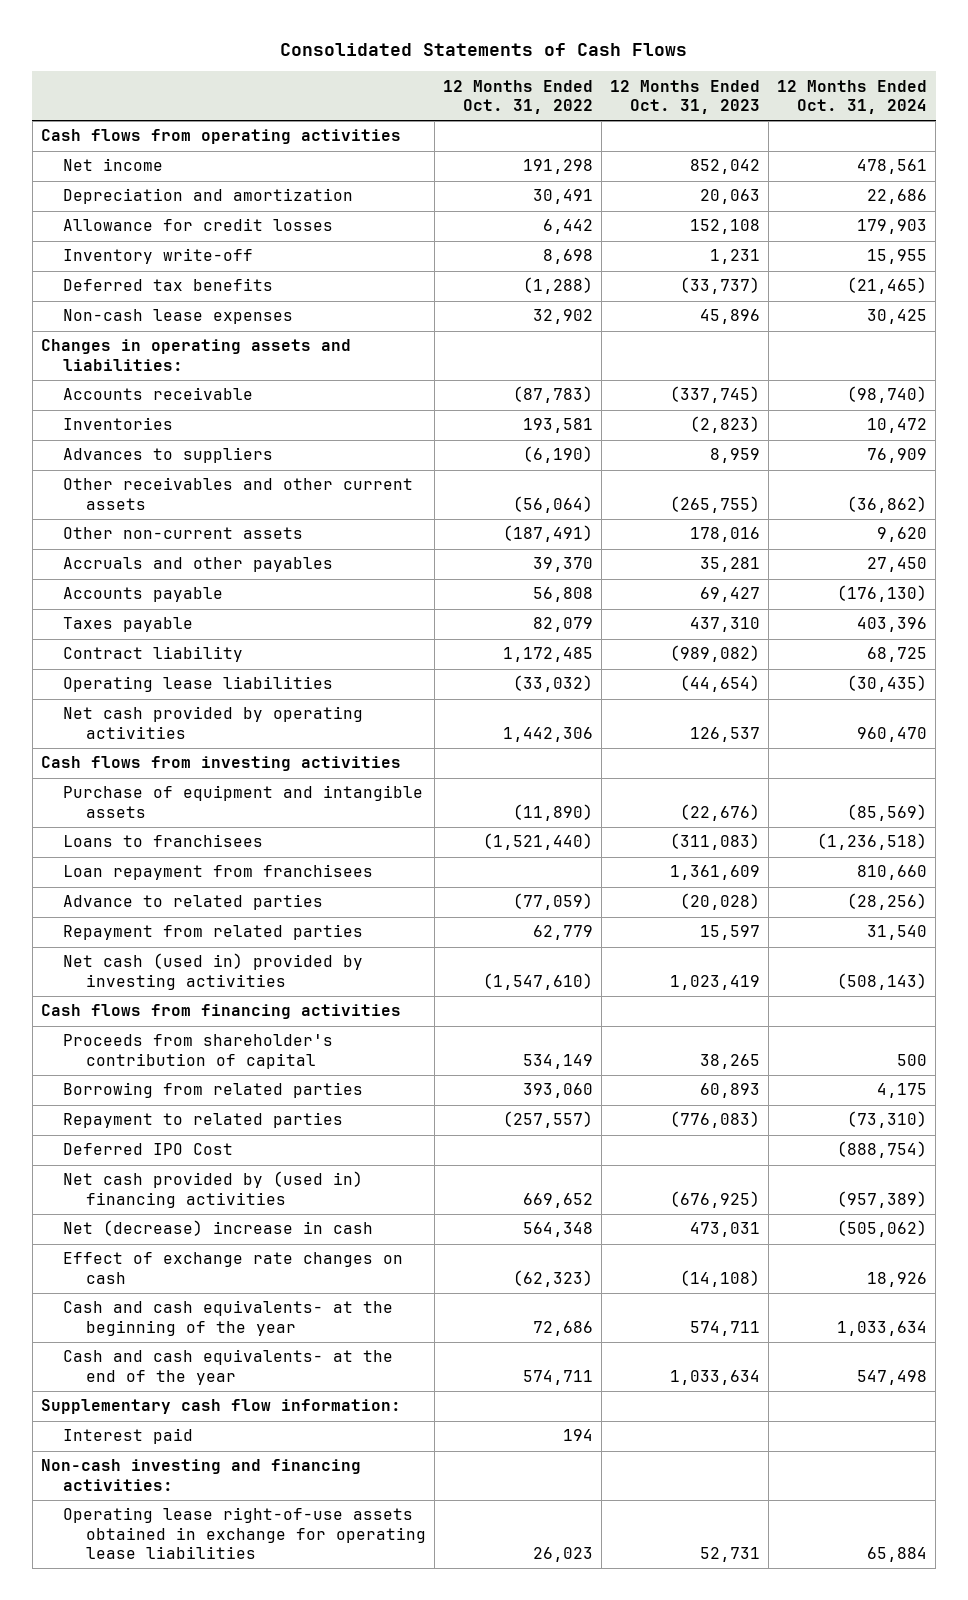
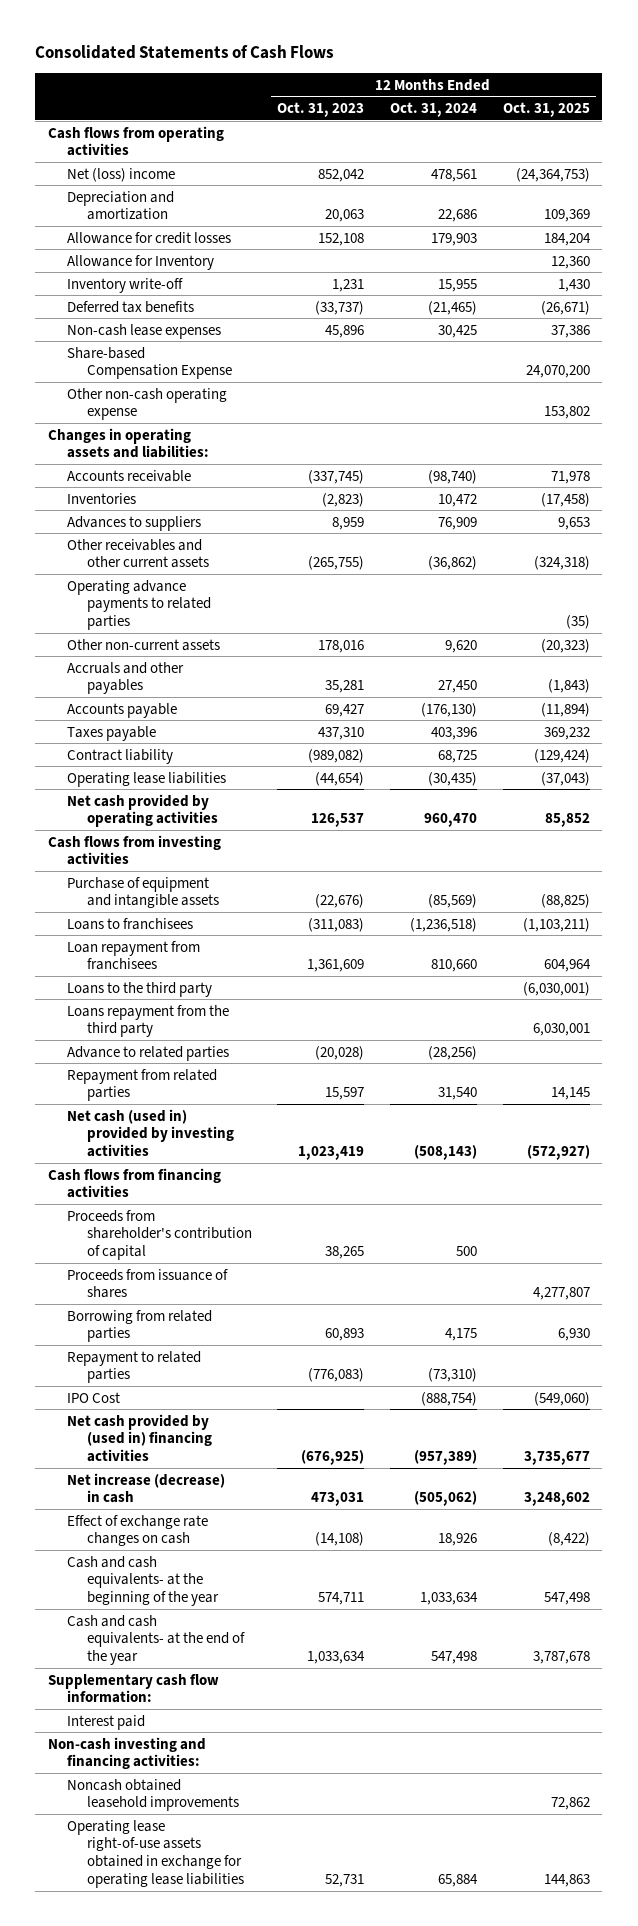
- | 12 Months Ended Oct. 31, 2022 | 12 Months Ended Oct. 31, 2023 | 12 Months Ended Oct. 31, 2024
+ | 12 Months Ended Oct. 31, 2023 | 12 Months Ended Oct. 31, 2024 | 12 Months Ended Oct. 31, 2025
- Net income | 191,298 | 852,042 | 478,561
+ Net (loss) income | 852,042 | 478,561 | (24,364,753)
+ Allowance for Inventory | | | 12,360
+ Share-based Compensation Expense | | | 24,070,200
+ Other non-cash operating expense | | | 153,802
+ Operating advance payments to related parties | | | (35)
+ Loans to the third party | | | (6,030,001)
+ Loans repayment from the third party | | | 6,030,001
+ Proceeds from issuance of shares | | | 4,277,807
- Deferred IPO Cost | | | (888,754)
+ IPO Cost | | (888,754) | (549,060)
- Net (decrease) increase in cash | 564,348 | 473,031 | (505,062)
+ Net increase (decrease) in cash | 473,031 | (505,062) | 3,248,602
+ Noncash obtained leasehold improvements | | | 72,862

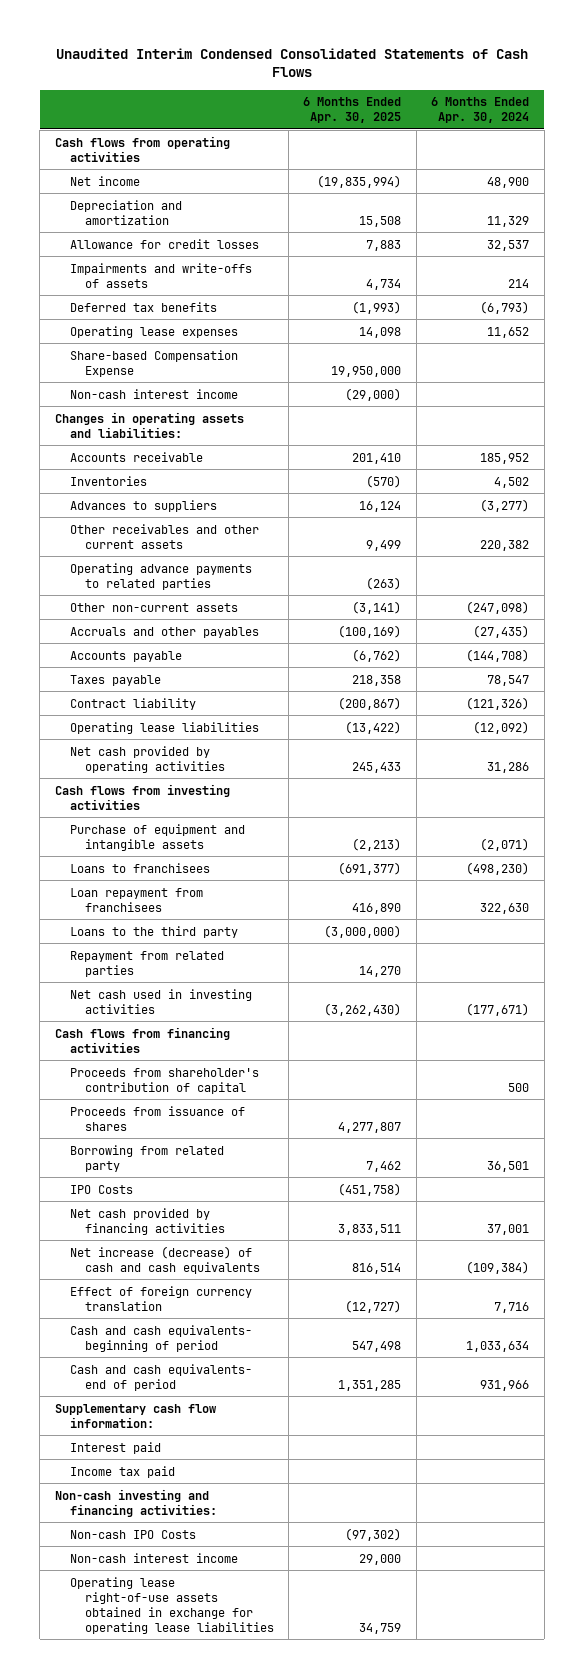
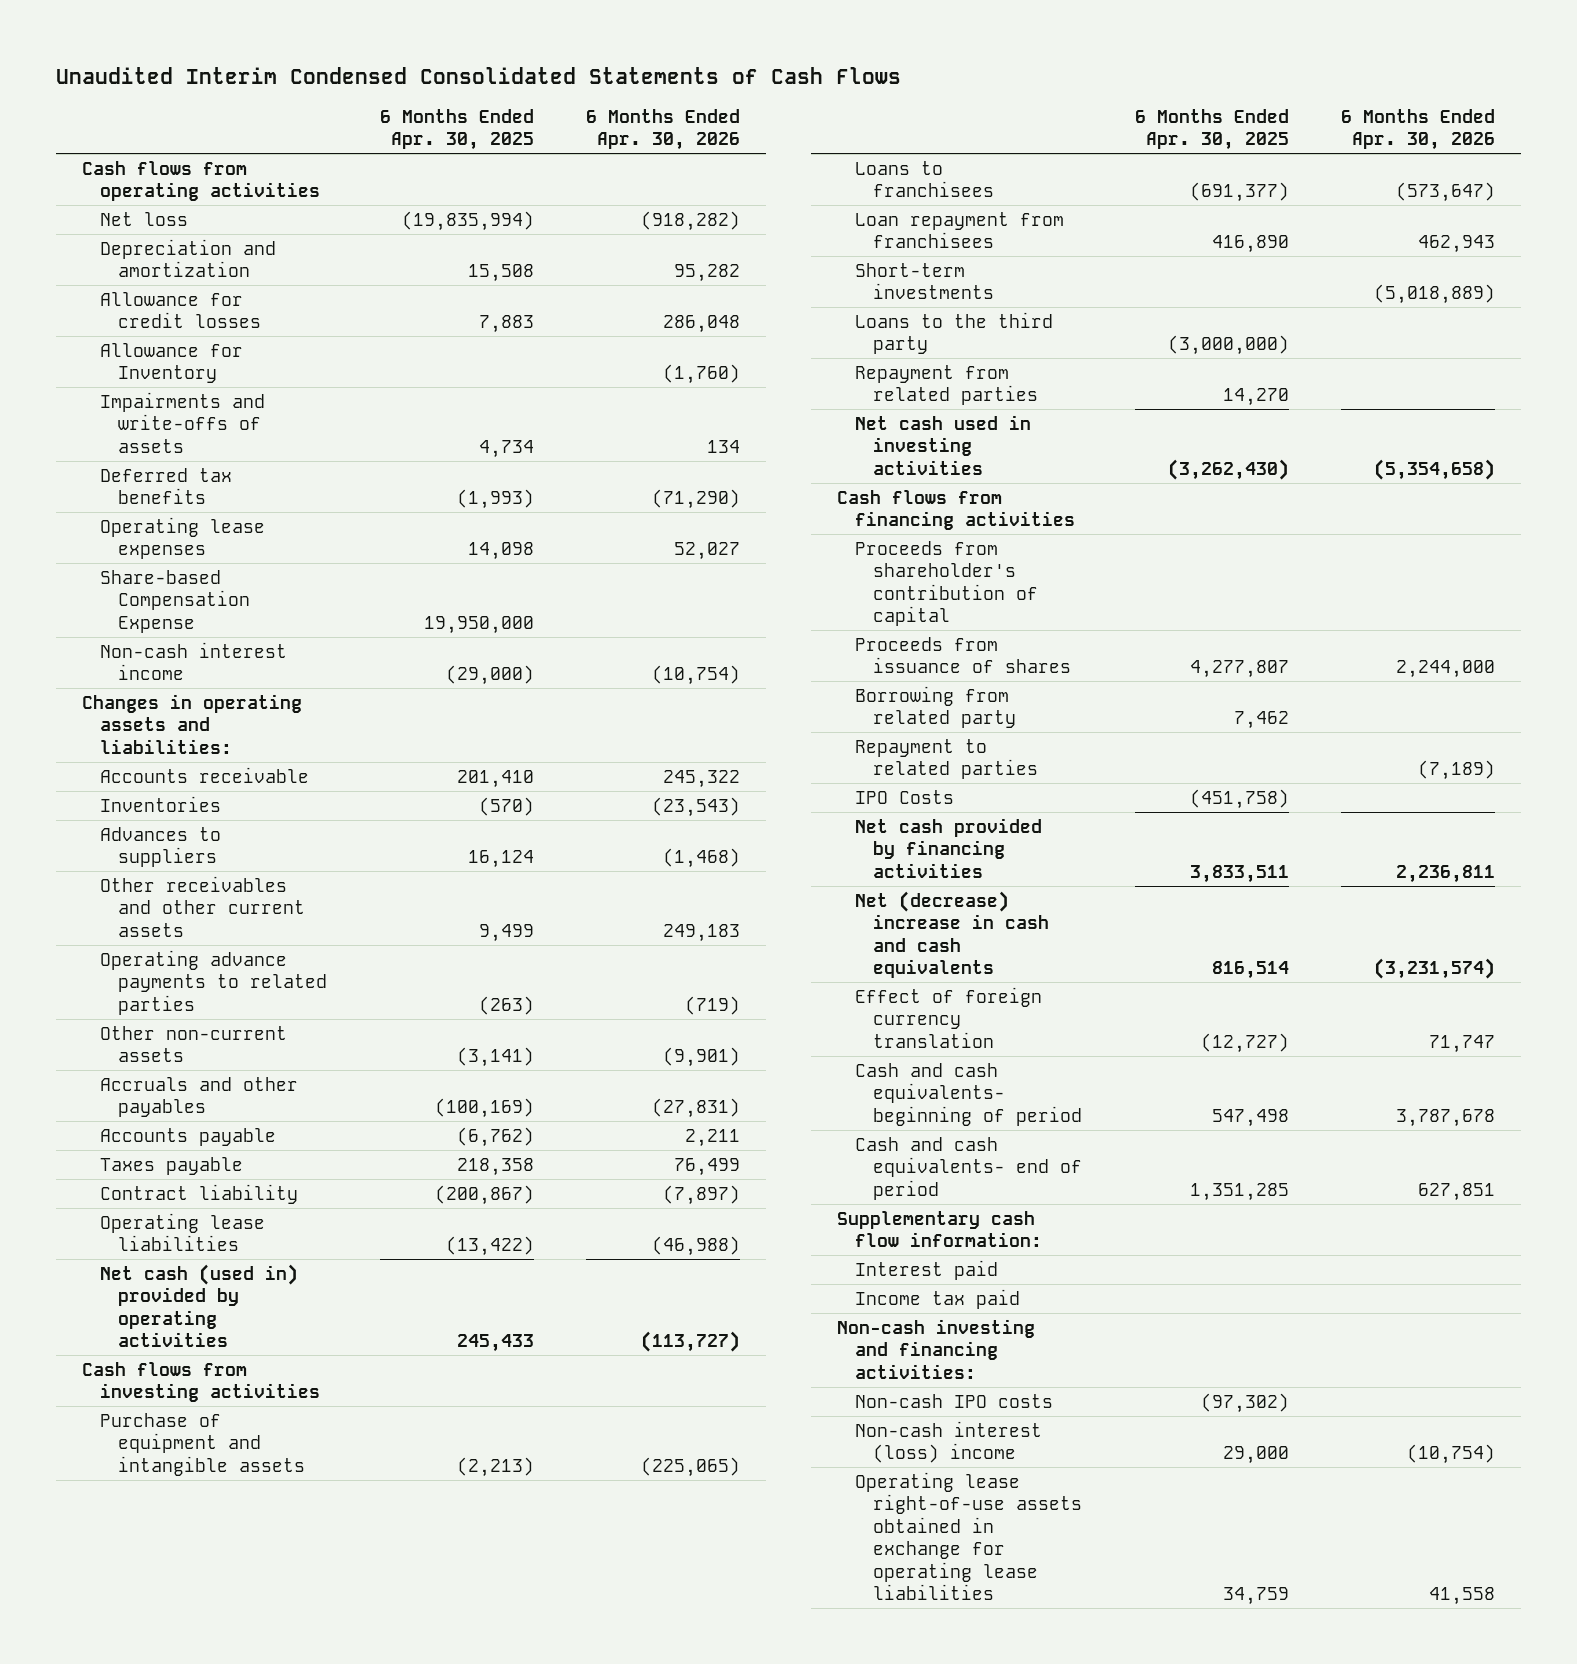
- | 6 Months Ended Apr. 30, 2025 | 6 Months Ended Apr. 30, 2024
+ | 6 Months Ended Apr. 30, 2025 | 6 Months Ended Apr. 30, 2026
- Net income | (19,835,994) | 48,900
+ Net loss | (19,835,994) | (918,282)
+ Allowance for Inventory | | (1,760)
- Net cash provided by operating activities | 245,433 | 31,286
+ Net cash (used in) provided by operating activities | 245,433 | (113,727)
+ Short-term investments | | (5,018,889)
+ Repayment to related parties | | (7,189)
- Net increase (decrease) of cash and cash equivalents | 816,514 | (109,384)
+ Net (decrease) increase in cash and cash equivalents | 816,514 | (3,231,574)
- Non-cash IPO Costs | (97,302) |
- Non-cash interest income | 29,000 |
+ Non-cash IPO costs | (97,302) |
+ Non-cash interest (loss) income | 29,000 | (10,754)

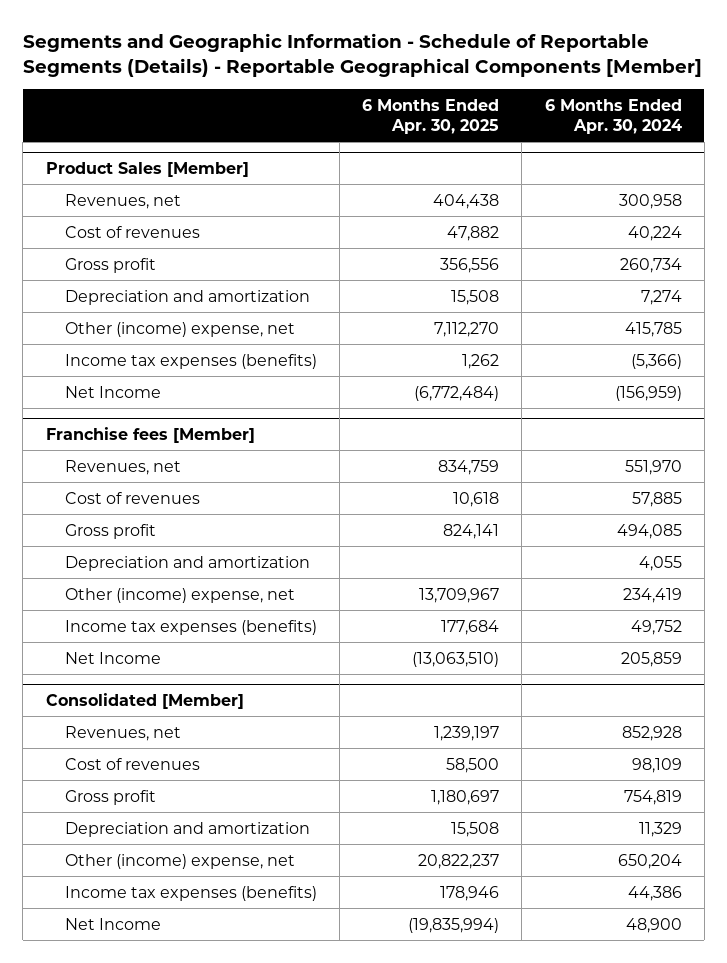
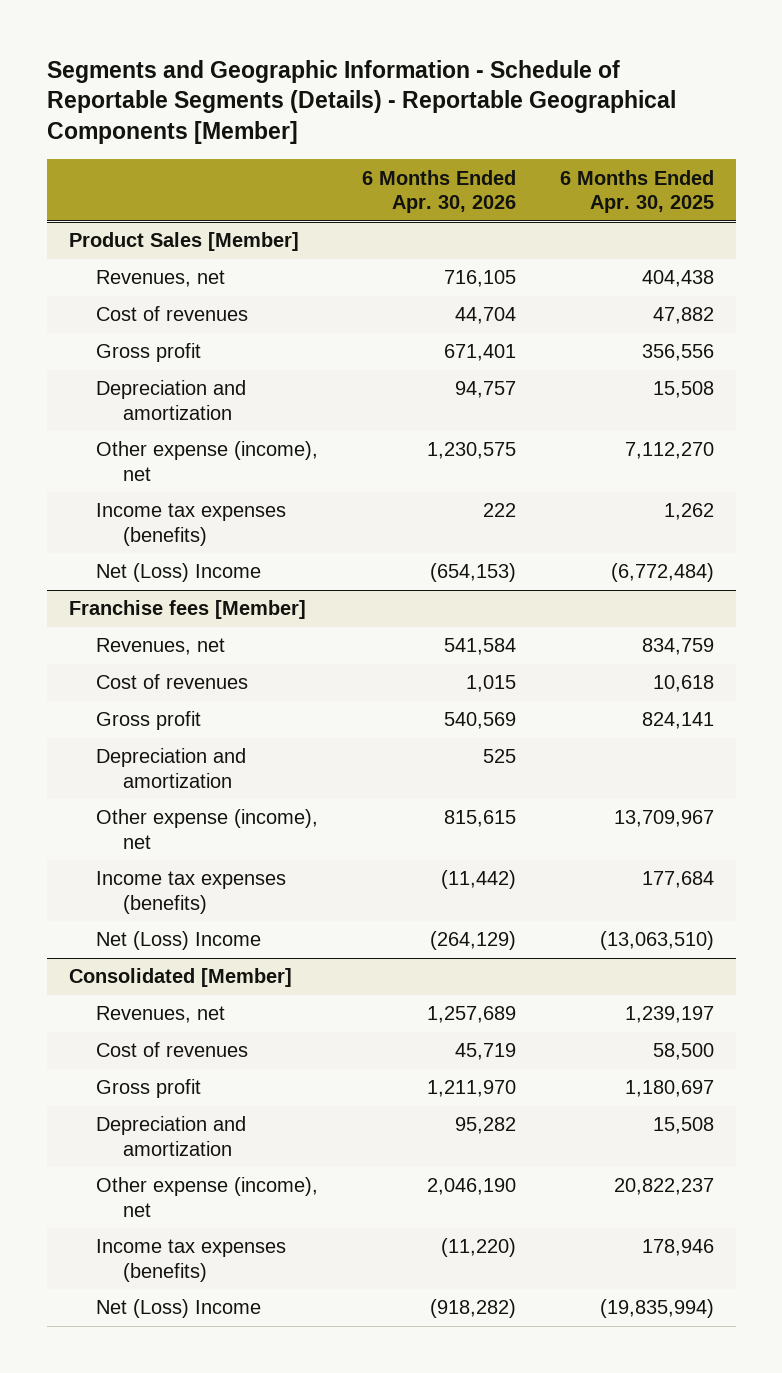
- | 6 Months Ended Apr. 30, 2025 | 6 Months Ended Apr. 30, 2024
+ | 6 Months Ended Apr. 30, 2026 | 6 Months Ended Apr. 30, 2025
@ Product Sales [Member]
- Other (income) expense, net | 7,112,270 | 415,785
+ Other expense (income), net | 1,230,575 | 7,112,270
- Net Income | (6,772,484) | (156,959)
+ Net (Loss) Income | (654,153) | (6,772,484)
@ Franchise fees [Member]
- Other (income) expense, net | 13,709,967 | 234,419
+ Other expense (income), net | 815,615 | 13,709,967
- Net Income | (13,063,510) | 205,859
+ Net (Loss) Income | (264,129) | (13,063,510)
@ Consolidated [Member]
- Other (income) expense, net | 20,822,237 | 650,204
+ Other expense (income), net | 2,046,190 | 20,822,237
- Net Income | (19,835,994) | 48,900
+ Net (Loss) Income | (918,282) | (19,835,994)

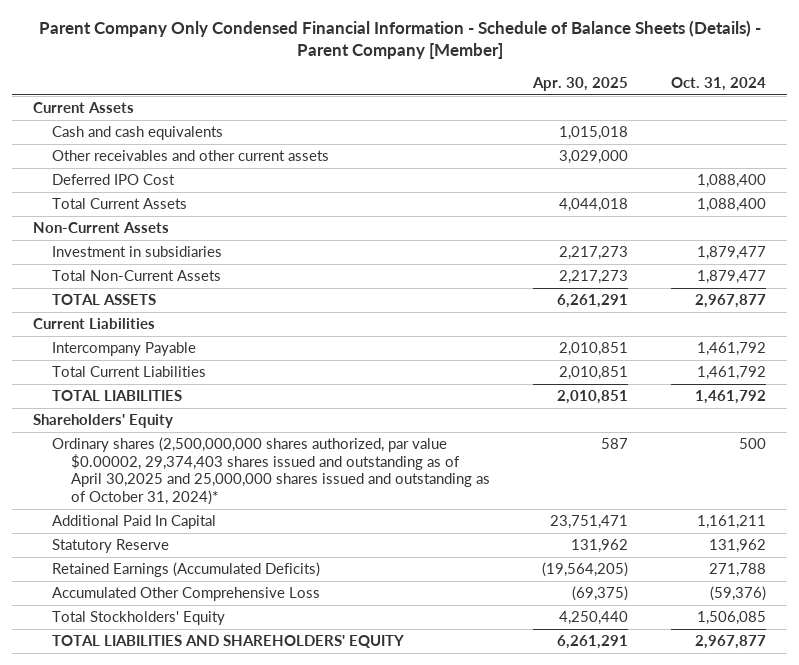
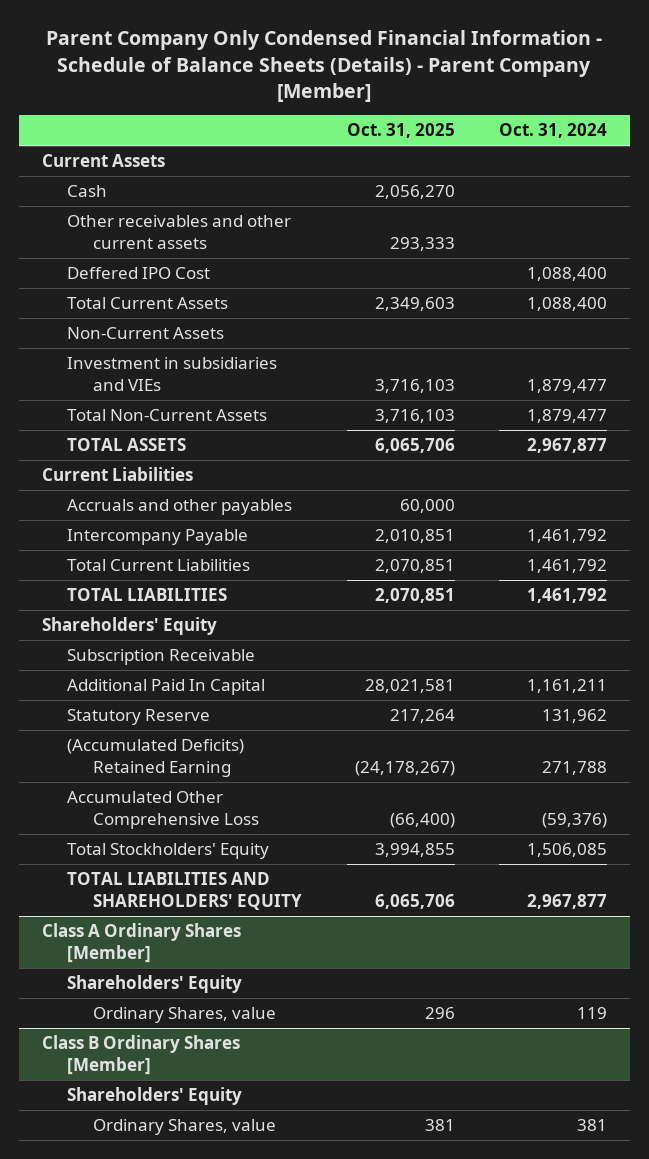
- | Apr. 30, 2025 | Oct. 31, 2024
+ | Oct. 31, 2025 | Oct. 31, 2024
- Cash and cash equivalents | 1,015,018 |
+ Cash | 2,056,270 |
- Deferred IPO Cost | | 1,088,400
+ Deffered IPO Cost | | 1,088,400
- Investment in subsidiaries | 2,217,273 | 1,879,477
+ Investment in subsidiaries and VIEs | 3,716,103 | 1,879,477
+ Accruals and other payables | 60,000 |
- Ordinary shares (2,500,000,000 shares authorized, par value $0.00002, 29,374,403 shares issued and outstanding as of April 30,2025 and 25,000,000 shares issued and outstanding as of October 31, 2024)* | 587 | 500
+ Subscription Receivable
- Retained Earnings (Accumulated Deficits) | (19,564,205) | 271,788
+ (Accumulated Deficits) Retained Earning | (24,178,267) | 271,788
+ Class A Ordinary Shares [Member]
+ Shareholders' Equity
+ Ordinary Shares, value | 296 | 119
+ Class B Ordinary Shares [Member]
+ Shareholders' Equity
+ Ordinary Shares, value | 381 | 381

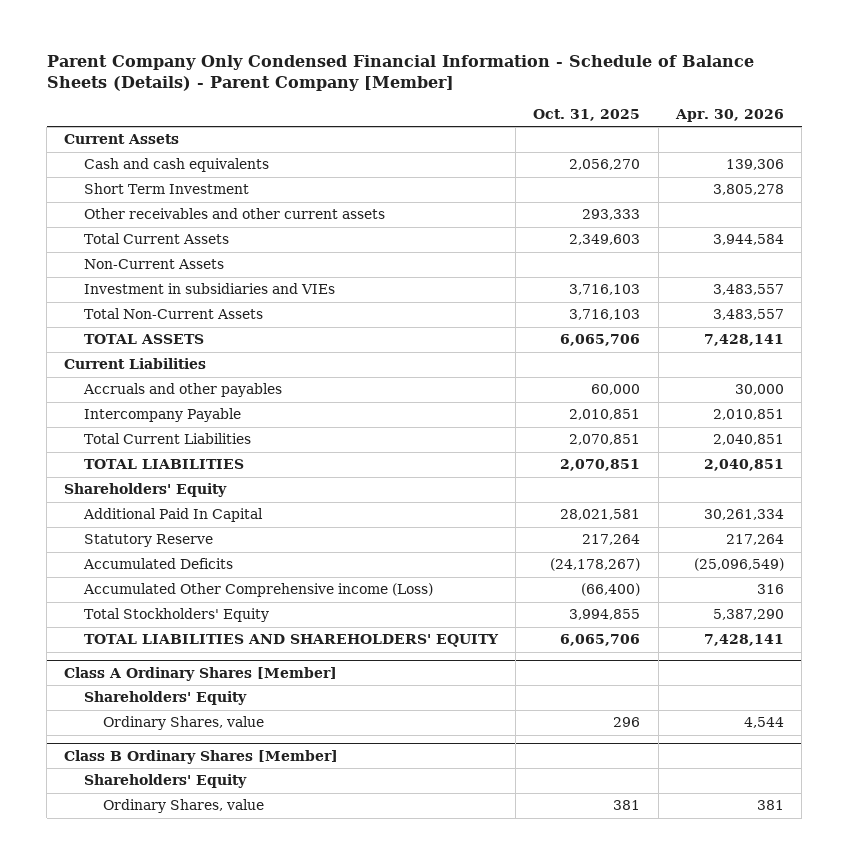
- | Oct. 31, 2025 | Oct. 31, 2024
+ | Oct. 31, 2025 | Apr. 30, 2026
- Cash | 2,056,270 |
+ Cash and cash equivalents | 2,056,270 | 139,306
+ Short Term Investment | | 3,805,278
- Deffered IPO Cost | | 1,088,400
- Subscription Receivable
- (Accumulated Deficits) Retained Earning | (24,178,267) | 271,788
- Accumulated Other Comprehensive Loss | (66,400) | (59,376)
+ Accumulated Deficits | (24,178,267) | (25,096,549)
+ Accumulated Other Comprehensive income (Loss) | (66,400) | 316

